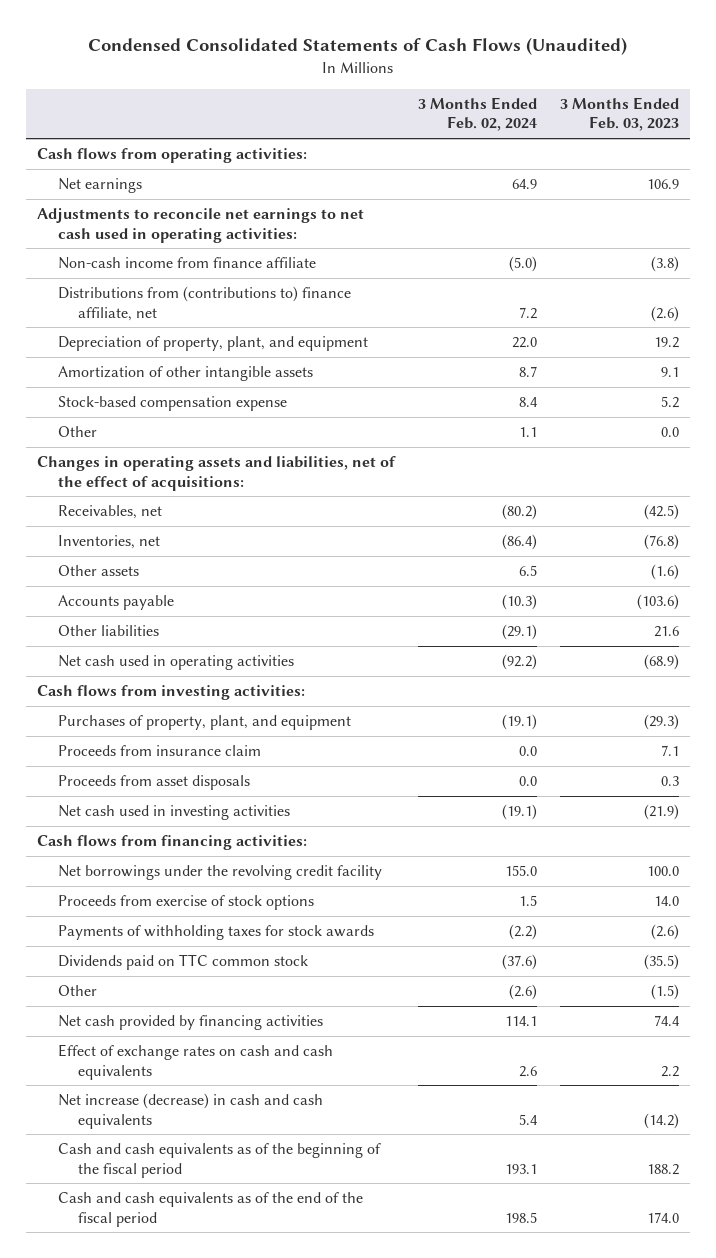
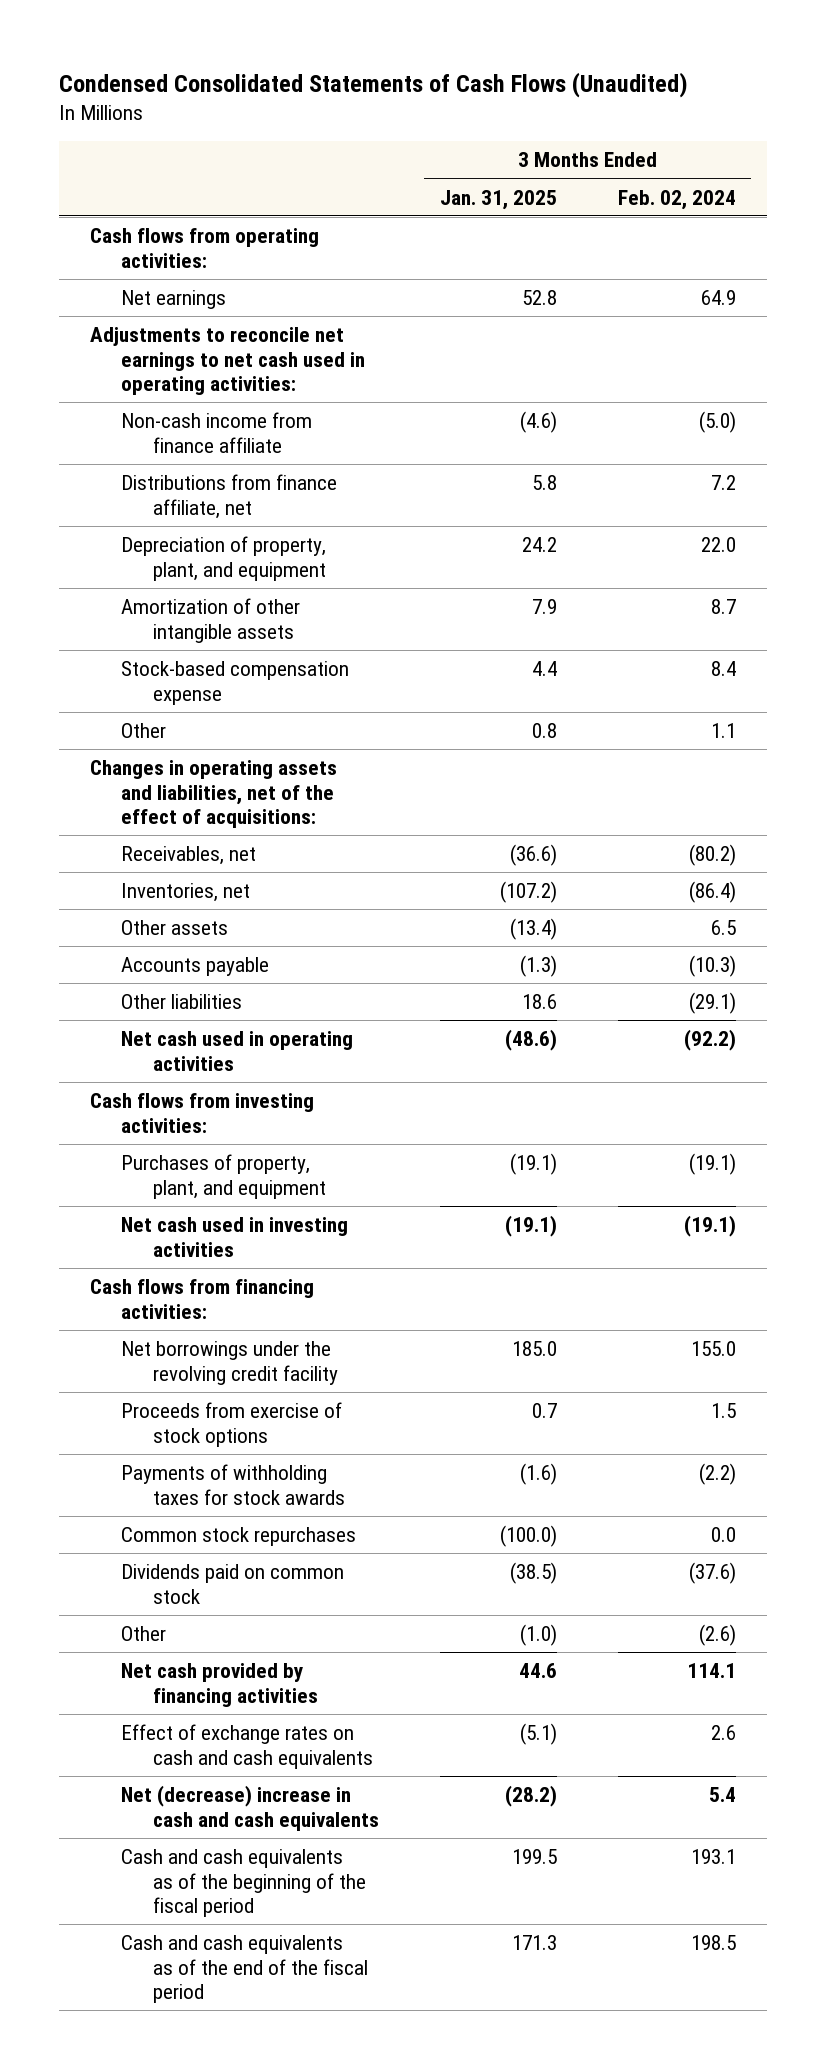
- | 3 Months Ended Feb. 02, 2024 | 3 Months Ended Feb. 03, 2023
+ | 3 Months Ended Jan. 31, 2025 | 3 Months Ended Feb. 02, 2024
- Distributions from (contributions to) finance affiliate, net | 7.2 | (2.6)
+ Distributions from finance affiliate, net | 5.8 | 7.2
- Proceeds from insurance claim | 0.0 | 7.1
- Proceeds from asset disposals | 0.0 | 0.3
- Dividends paid on TTC common stock | (37.6) | (35.5)
+ Common stock repurchases | (100.0) | 0.0
+ Dividends paid on common stock | (38.5) | (37.6)
- Net increase (decrease) in cash and cash equivalents | 5.4 | (14.2)
+ Net (decrease) increase in cash and cash equivalents | (28.2) | 5.4

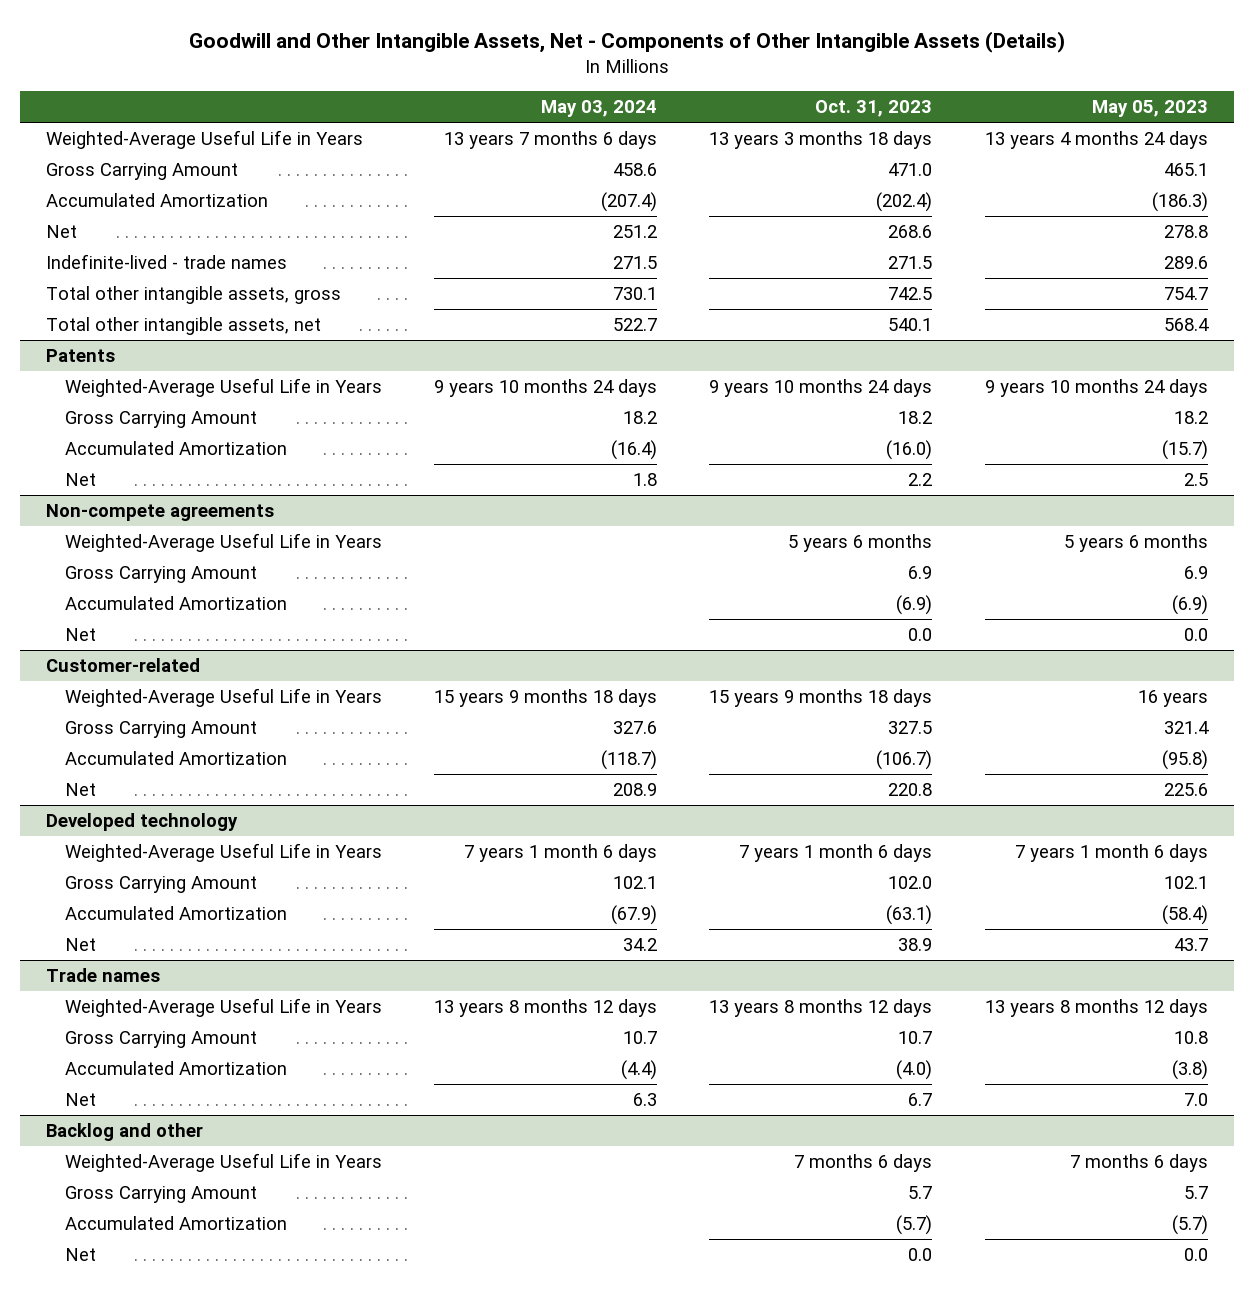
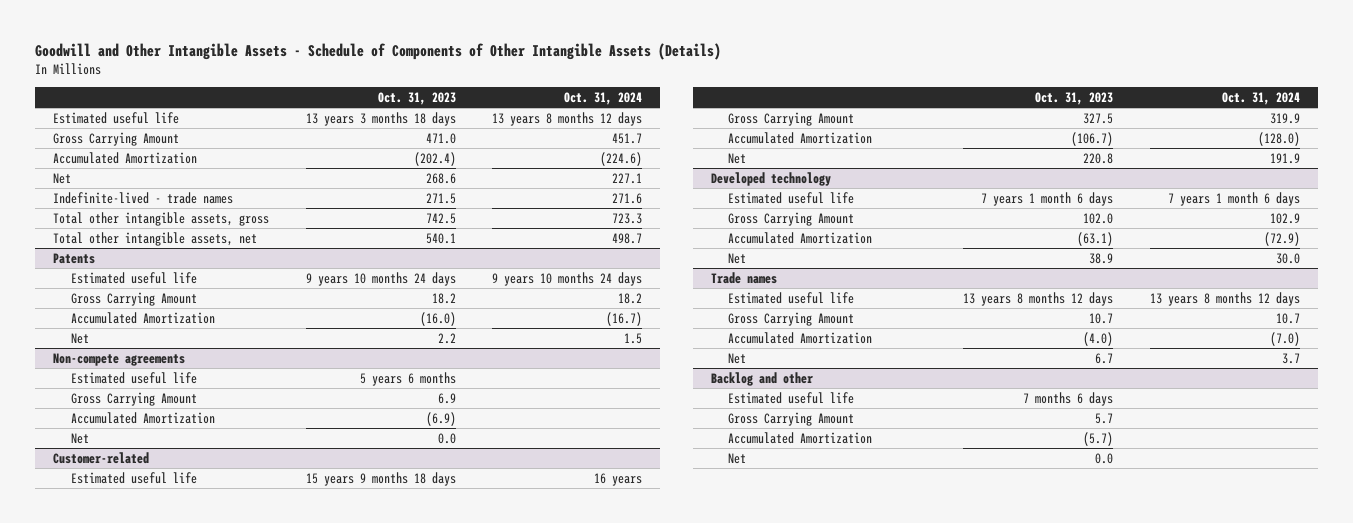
- Goodwill and Other Intangible Assets, Net - Components of Other Intangible Assets (Details)
+ Goodwill and Other Intangible Assets - Schedule of Components of Other Intangible Assets (Details)
- | May 03, 2024 | Oct. 31, 2023 | May 05, 2023
+ | Oct. 31, 2023 | Oct. 31, 2024
- Weighted-Average Useful Life in Years | 13 years 7 months 6 days | 13 years 3 months 18 days | 13 years 4 months 24 days
+ Estimated useful life | 13 years 3 months 18 days | 13 years 8 months 12 days
@ Patents
- Weighted-Average Useful Life in Years | 9 years 10 months 24 days | 9 years 10 months 24 days | 9 years 10 months 24 days
+ Estimated useful life | 9 years 10 months 24 days | 9 years 10 months 24 days
@ Non-compete agreements
- Weighted-Average Useful Life in Years | | 5 years 6 months | 5 years 6 months
+ Estimated useful life | 5 years 6 months |
@ Customer-related
- Weighted-Average Useful Life in Years | 15 years 9 months 18 days | 15 years 9 months 18 days | 16 years
+ Estimated useful life | 15 years 9 months 18 days | 16 years
@ Developed technology
- Weighted-Average Useful Life in Years | 7 years 1 month 6 days | 7 years 1 month 6 days | 7 years 1 month 6 days
+ Estimated useful life | 7 years 1 month 6 days | 7 years 1 month 6 days
@ Trade names
- Weighted-Average Useful Life in Years | 13 years 8 months 12 days | 13 years 8 months 12 days | 13 years 8 months 12 days
+ Estimated useful life | 13 years 8 months 12 days | 13 years 8 months 12 days
@ Backlog and other
- Weighted-Average Useful Life in Years | | 7 months 6 days | 7 months 6 days
+ Estimated useful life | 7 months 6 days |

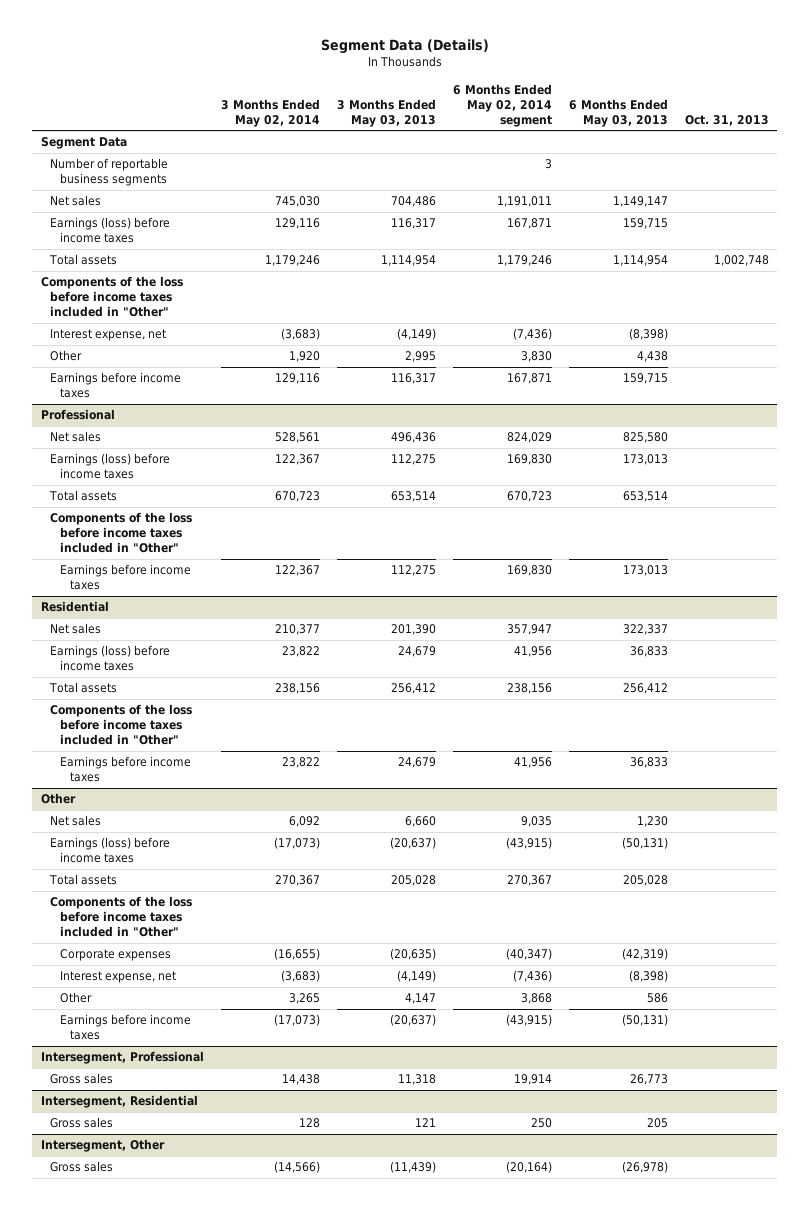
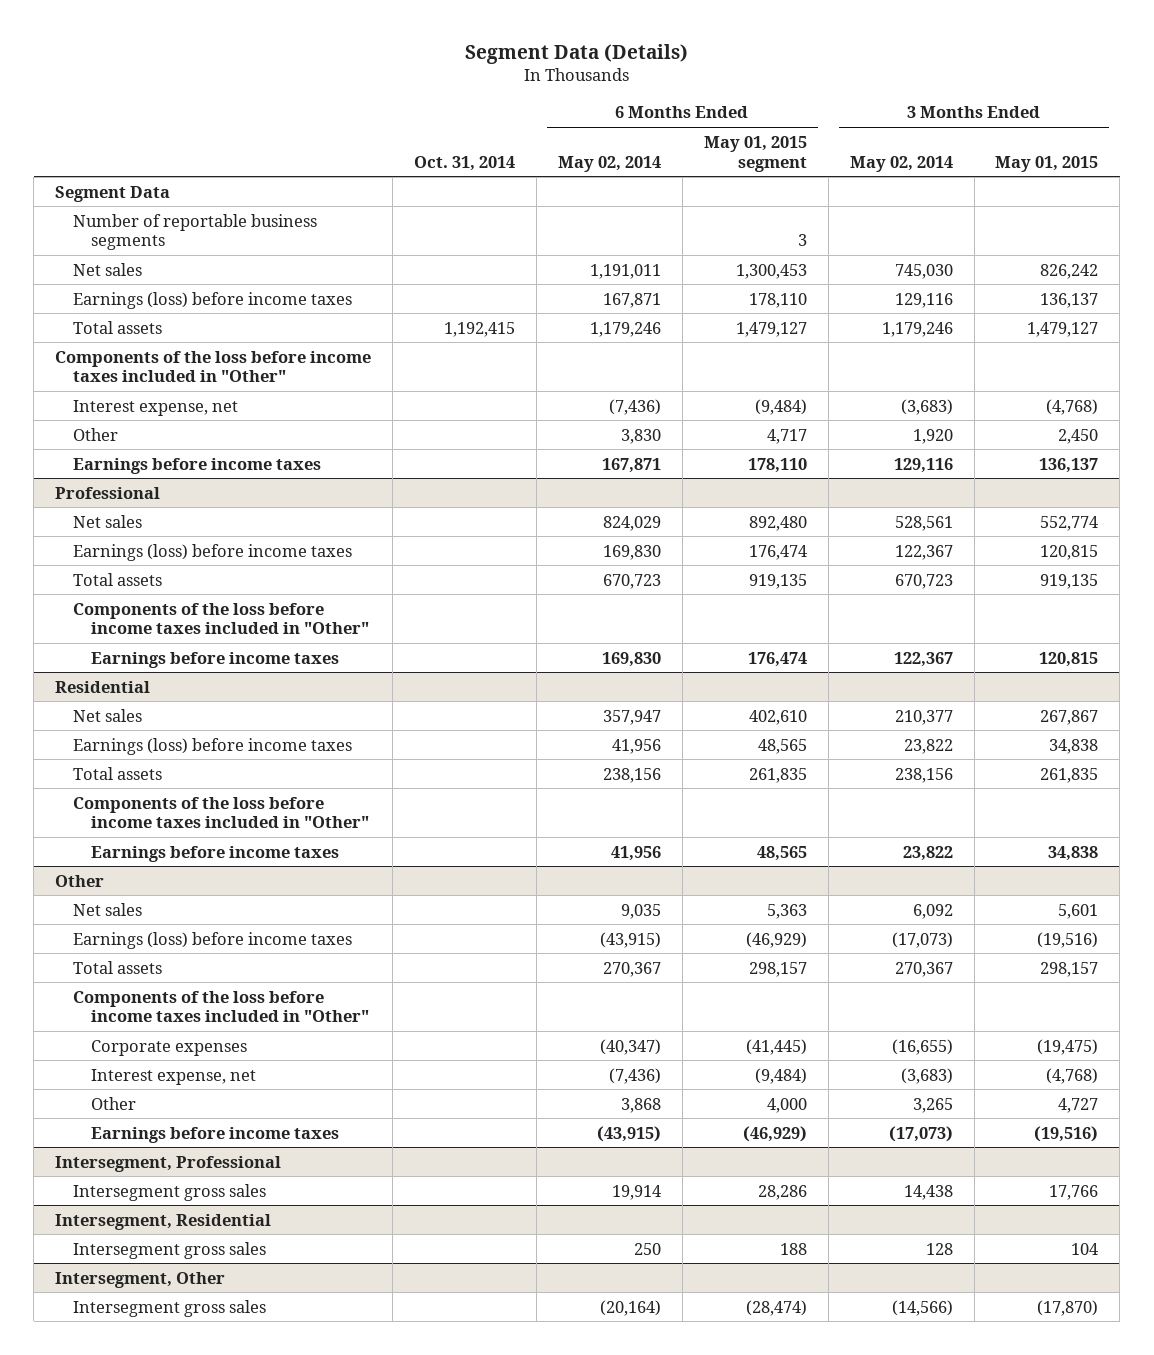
- | 3 Months Ended May 02, 2014 | 3 Months Ended May 03, 2013 | 6 Months Ended May 02, 2014 segment | 6 Months Ended May 03, 2013 | Oct. 31, 2013
+ | Oct. 31, 2014 | 6 Months Ended May 02, 2014 | 6 Months Ended May 01, 2015 segment | 3 Months Ended May 02, 2014 | 3 Months Ended May 01, 2015
@ Intersegment, Professional
- Gross sales | 14,438 | 11,318 | 19,914 | 26,773 |
+ Intersegment gross sales | | 19,914 | 28,286 | 14,438 | 17,766
@ Intersegment, Residential
- Gross sales | 128 | 121 | 250 | 205 |
+ Intersegment gross sales | | 250 | 188 | 128 | 104
@ Intersegment, Other
- Gross sales | (14,566) | (11,439) | (20,164) | (26,978) |
+ Intersegment gross sales | | (20,164) | (28,474) | (14,566) | (17,870)

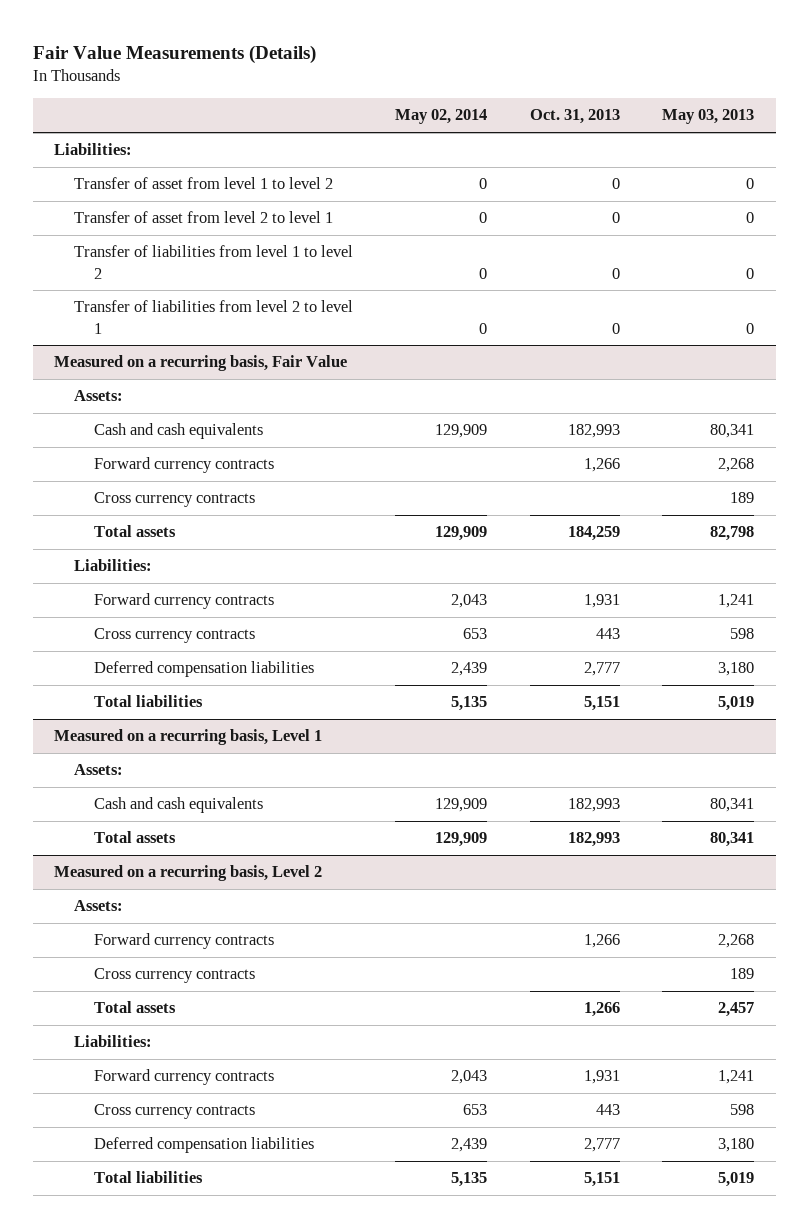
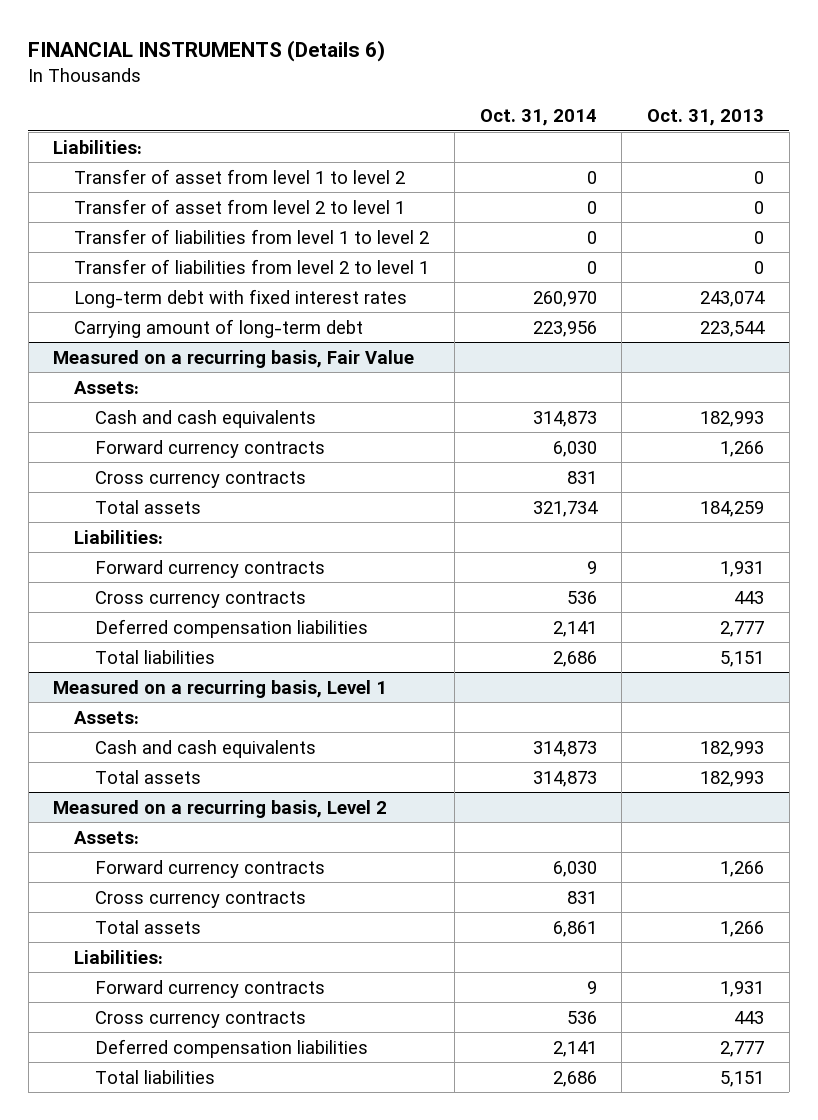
- Fair Value Measurements (Details)
+ FINANCIAL INSTRUMENTS (Details 6)
- | May 02, 2014 | Oct. 31, 2013 | May 03, 2013
+ | Oct. 31, 2014 | Oct. 31, 2013
+ Long-term debt with fixed interest rates | 260,970 | 243,074
+ Carrying amount of long-term debt | 223,956 | 223,544

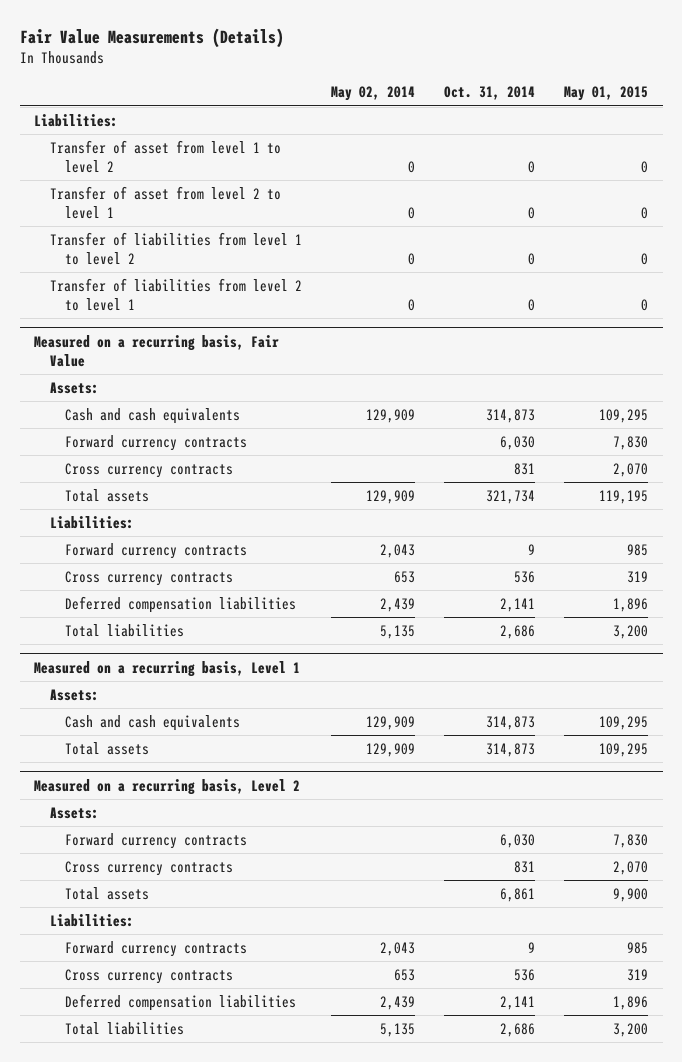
- FINANCIAL INSTRUMENTS (Details 6)
+ Fair Value Measurements (Details)
- | Oct. 31, 2014 | Oct. 31, 2013
+ | May 02, 2014 | Oct. 31, 2014 | May 01, 2015
- Long-term debt with fixed interest rates | 260,970 | 243,074
- Carrying amount of long-term debt | 223,956 | 223,544

